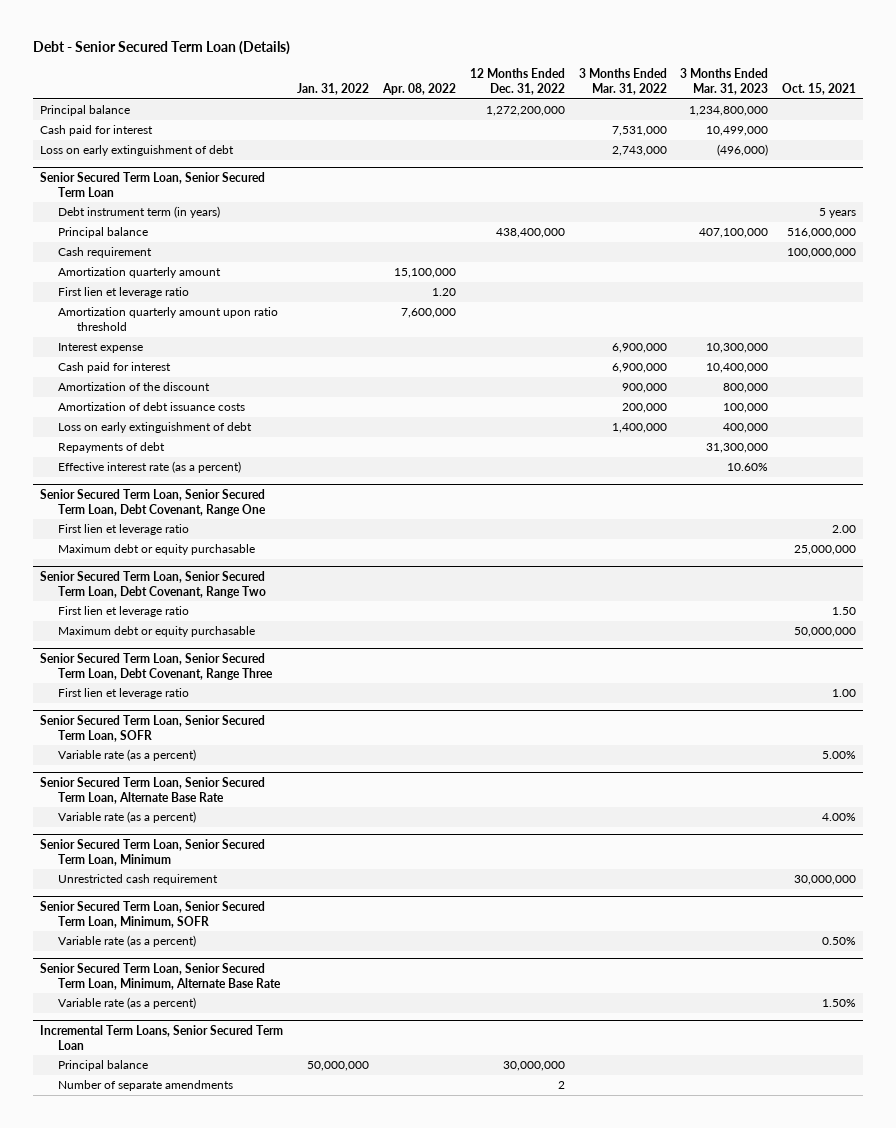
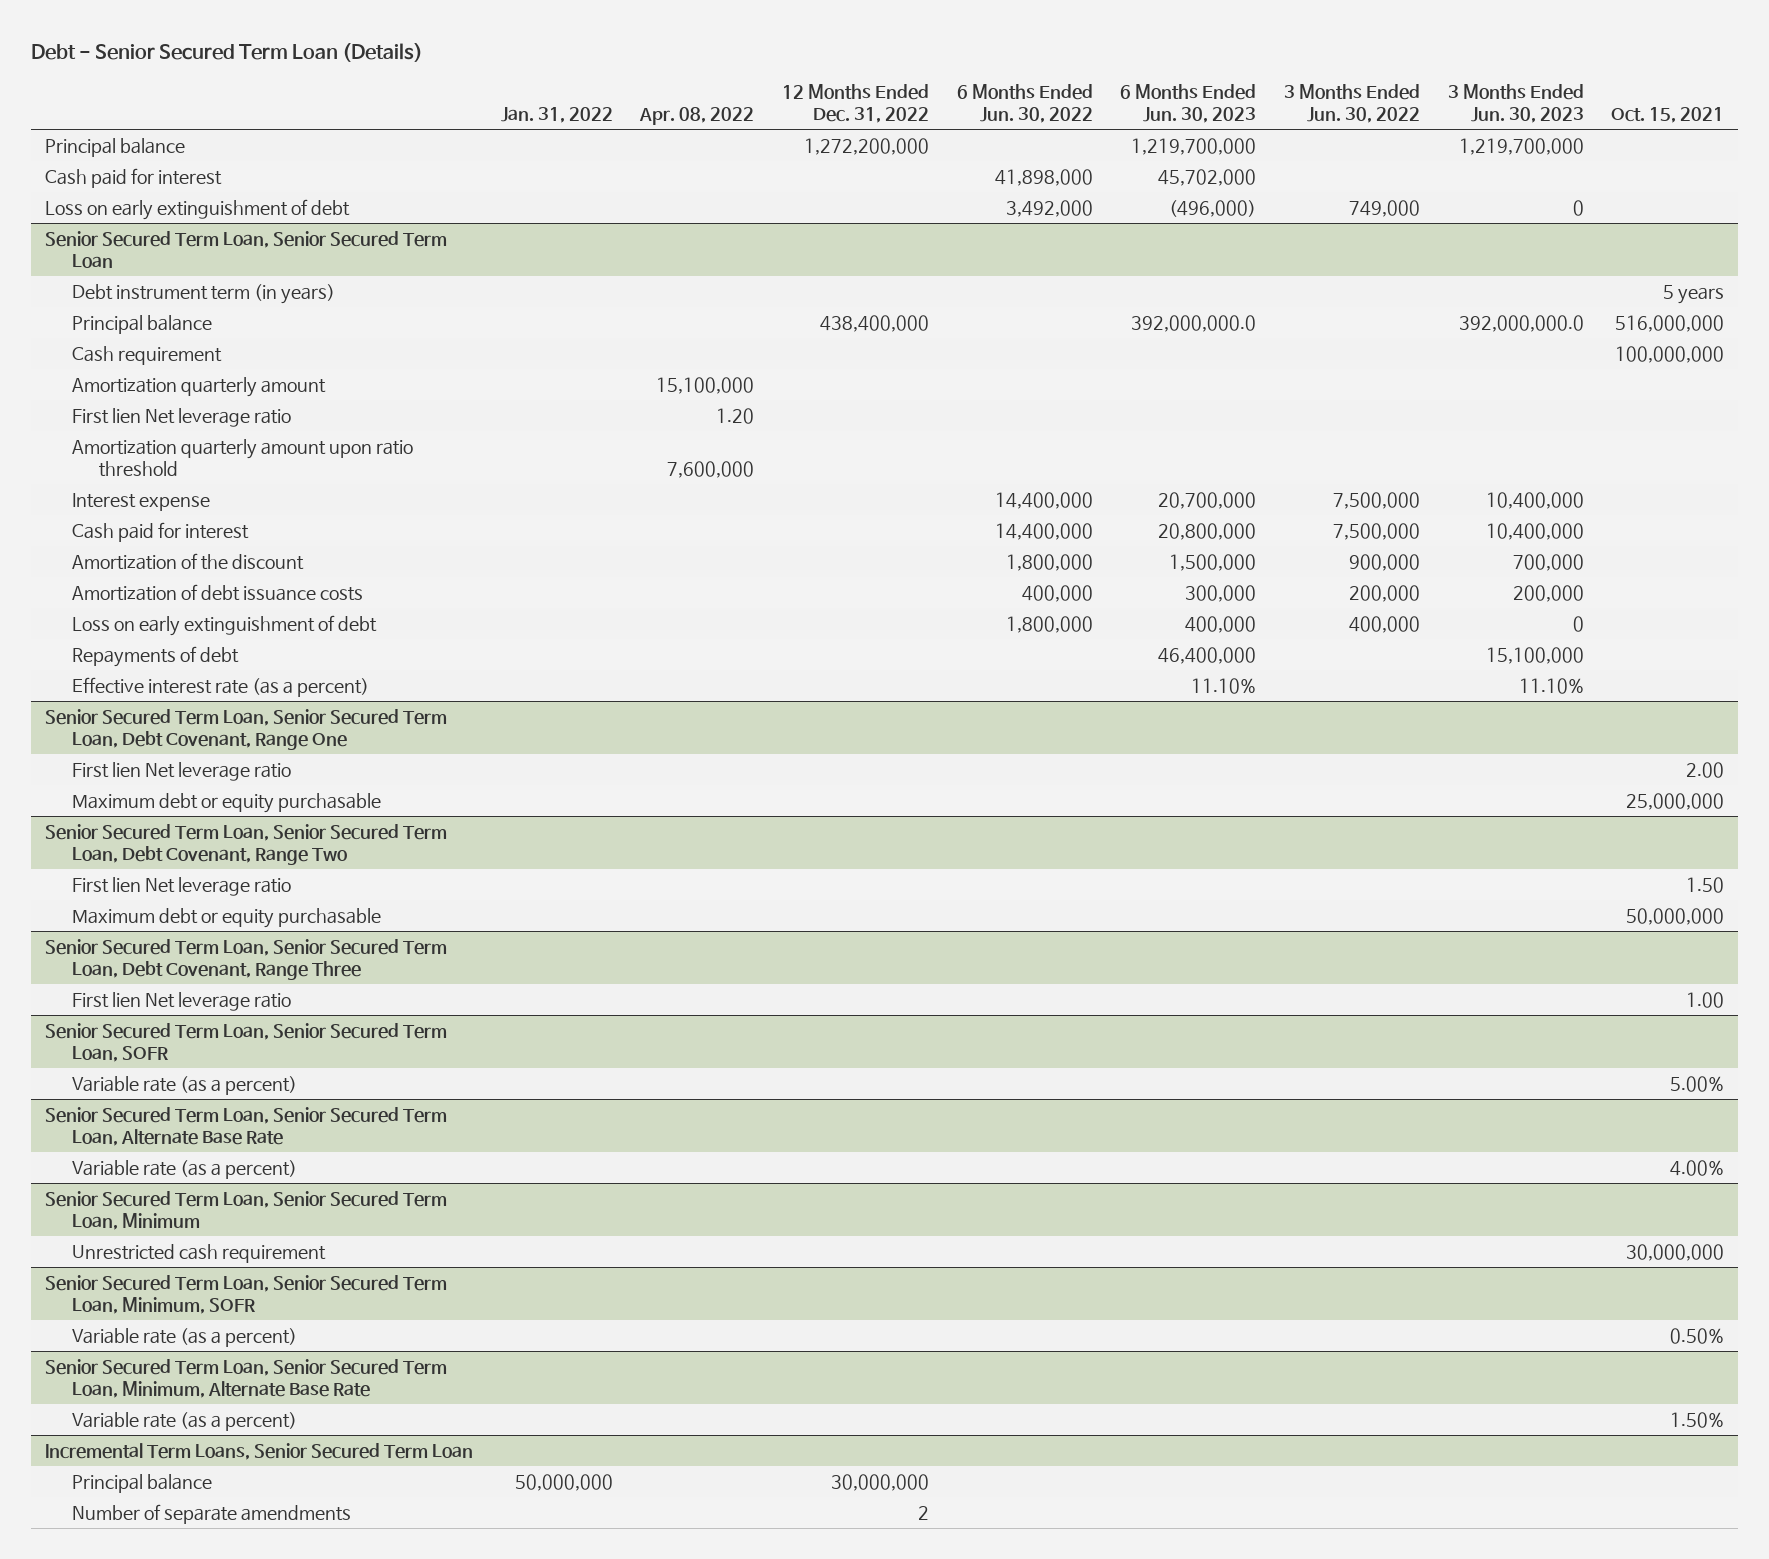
- | Jan. 31, 2022 | Apr. 08, 2022 | 12 Months Ended Dec. 31, 2022 | 3 Months Ended Mar. 31, 2022 | 3 Months Ended Mar. 31, 2023 | Oct. 15, 2021
+ | Jan. 31, 2022 | Apr. 08, 2022 | 12 Months Ended Dec. 31, 2022 | 6 Months Ended Jun. 30, 2022 | 6 Months Ended Jun. 30, 2023 | 3 Months Ended Jun. 30, 2022 | 3 Months Ended Jun. 30, 2023 | Oct. 15, 2021
@ Senior Secured Term Loan, Senior Secured Term Loan
- First lien et leverage ratio | | 1.20 | | | |
+ First lien Net leverage ratio | | 1.20 | | | | | |
@ Senior Secured Term Loan, Senior Secured Term Loan, Debt Covenant, Range One
- First lien et leverage ratio | | | | | | 2.00
+ First lien Net leverage ratio | | | | | | | | 2.00
@ Senior Secured Term Loan, Senior Secured Term Loan, Debt Covenant, Range Two
- First lien et leverage ratio | | | | | | 1.50
+ First lien Net leverage ratio | | | | | | | | 1.50
@ Senior Secured Term Loan, Senior Secured Term Loan, Debt Covenant, Range Three
- First lien et leverage ratio | | | | | | 1.00
+ First lien Net leverage ratio | | | | | | | | 1.00

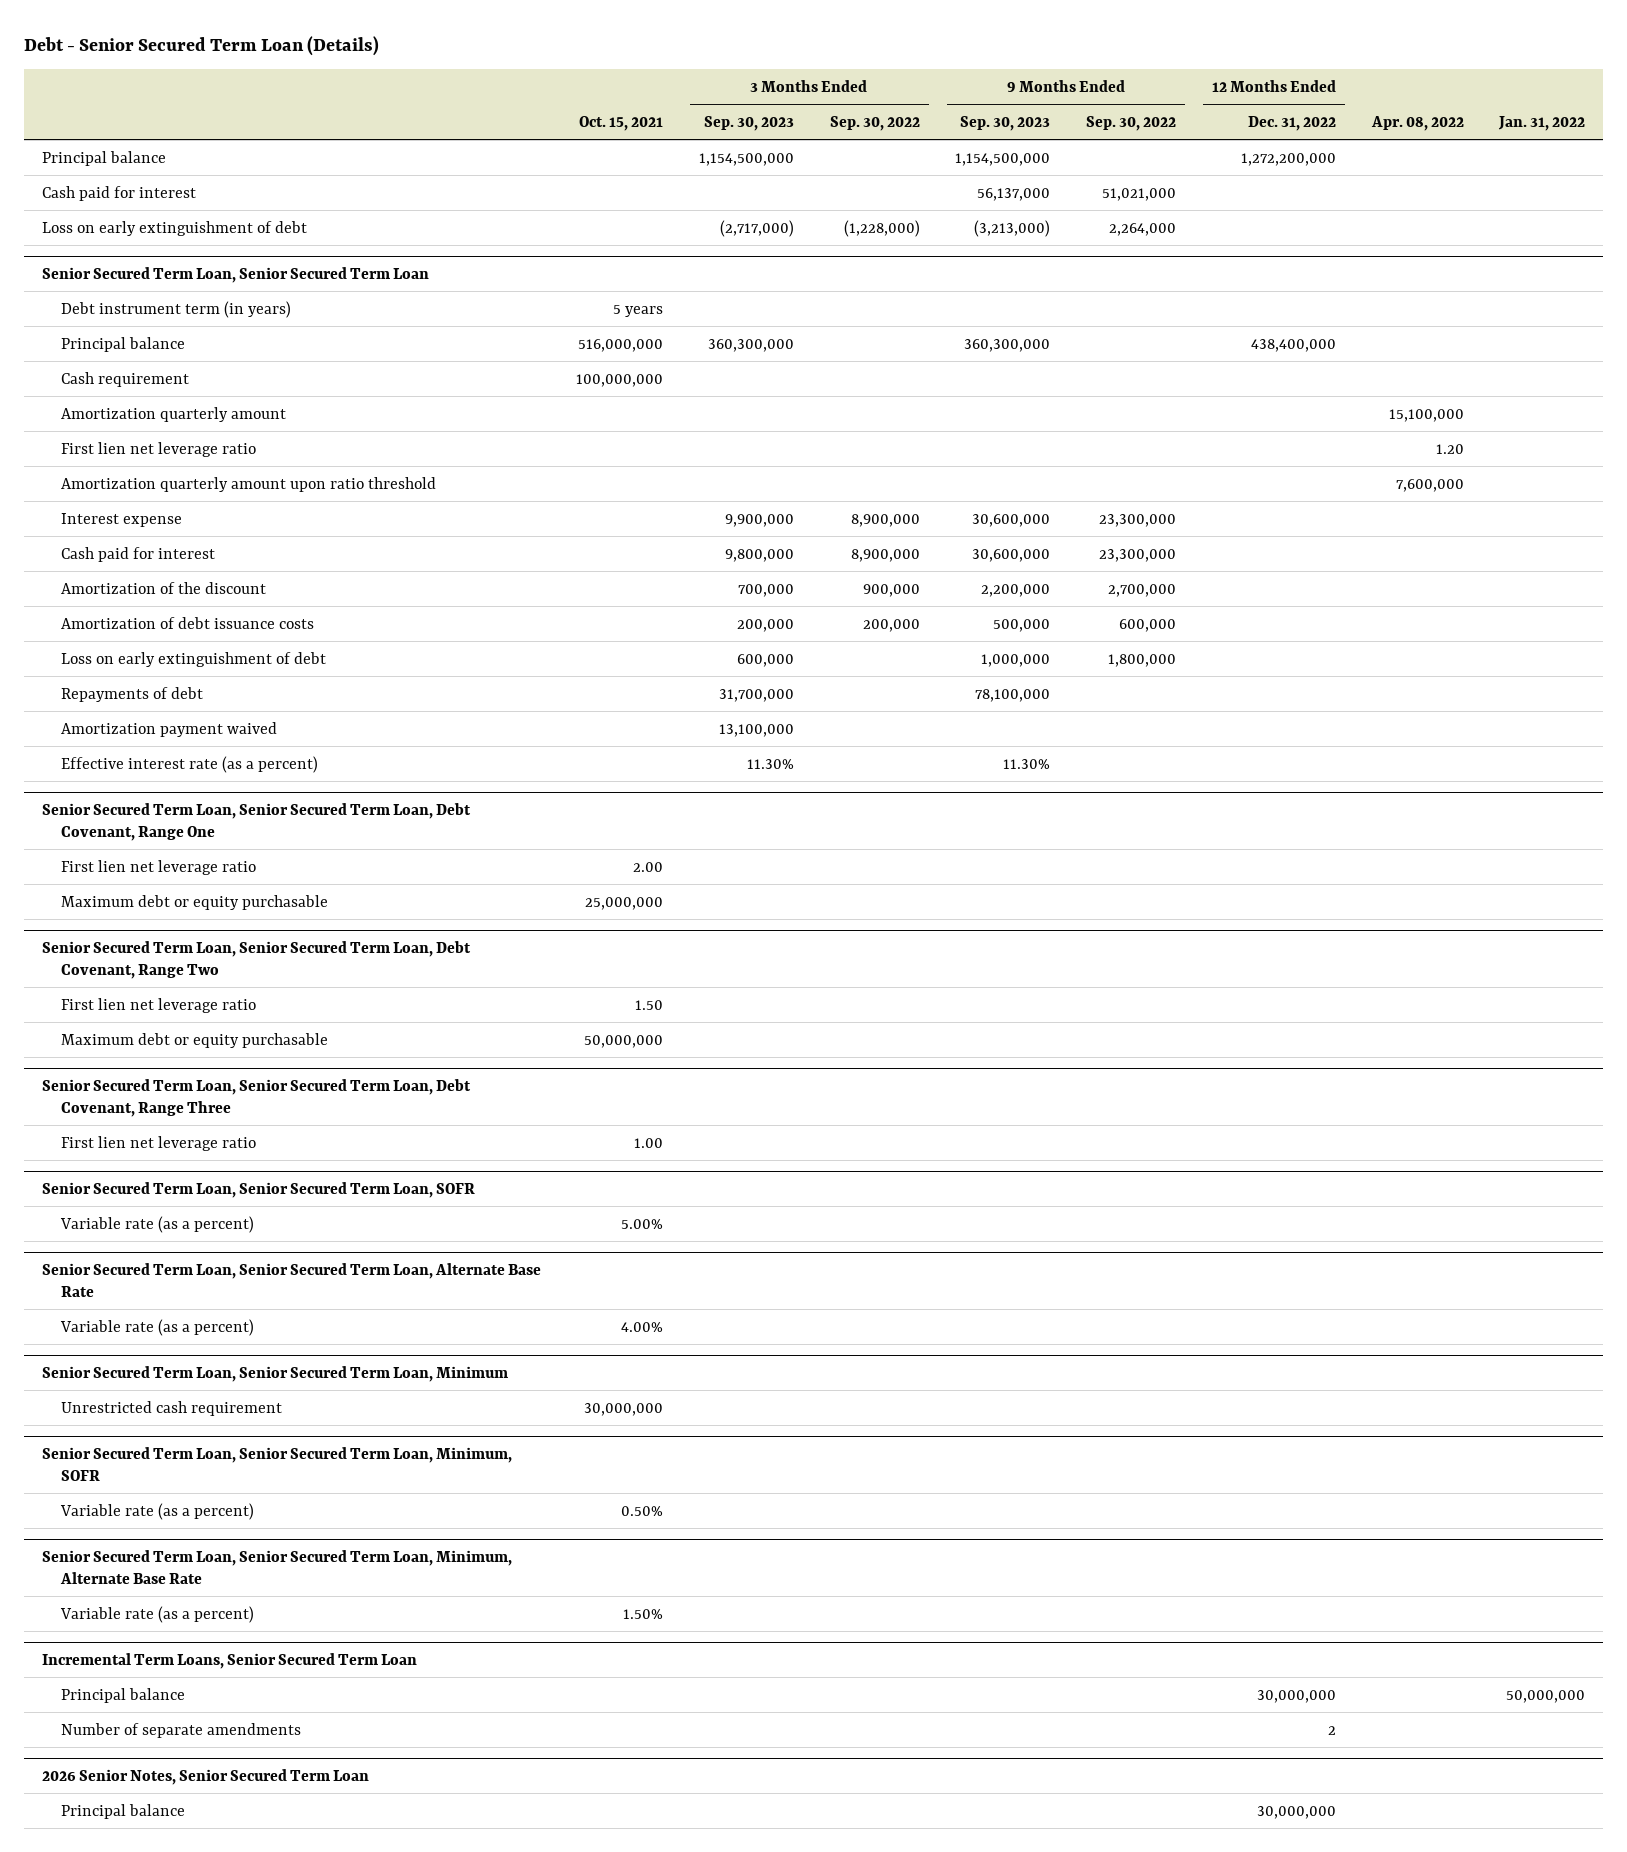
- | Jan. 31, 2022 | Apr. 08, 2022 | 12 Months Ended Dec. 31, 2022 | 6 Months Ended Jun. 30, 2022 | 6 Months Ended Jun. 30, 2023 | 3 Months Ended Jun. 30, 2022 | 3 Months Ended Jun. 30, 2023 | Oct. 15, 2021
+ | Oct. 15, 2021 | 3 Months Ended Sep. 30, 2023 | 3 Months Ended Sep. 30, 2022 | 9 Months Ended Sep. 30, 2023 | 9 Months Ended Sep. 30, 2022 | 12 Months Ended Dec. 31, 2022 | Apr. 08, 2022 | Jan. 31, 2022
@ Senior Secured Term Loan, Senior Secured Term Loan
- First lien Net leverage ratio | | 1.20 | | | | | |
+ First lien net leverage ratio | | | | | | | 1.20 |
+ Amortization payment waived | | 13,100,000 | | | | | |
@ Senior Secured Term Loan, Senior Secured Term Loan, Debt Covenant, Range One
- First lien Net leverage ratio | | | | | | | | 2.00
+ First lien net leverage ratio | 2.00 | | | | | | |
@ Senior Secured Term Loan, Senior Secured Term Loan, Debt Covenant, Range Two
- First lien Net leverage ratio | | | | | | | | 1.50
+ First lien net leverage ratio | 1.50 | | | | | | |
@ Senior Secured Term Loan, Senior Secured Term Loan, Debt Covenant, Range Three
- First lien Net leverage ratio | | | | | | | | 1.00
+ First lien net leverage ratio | 1.00 | | | | | | |
+ 2026 Senior Notes, Senior Secured Term Loan
+ Principal balance | | | | | | 30,000,000 | |

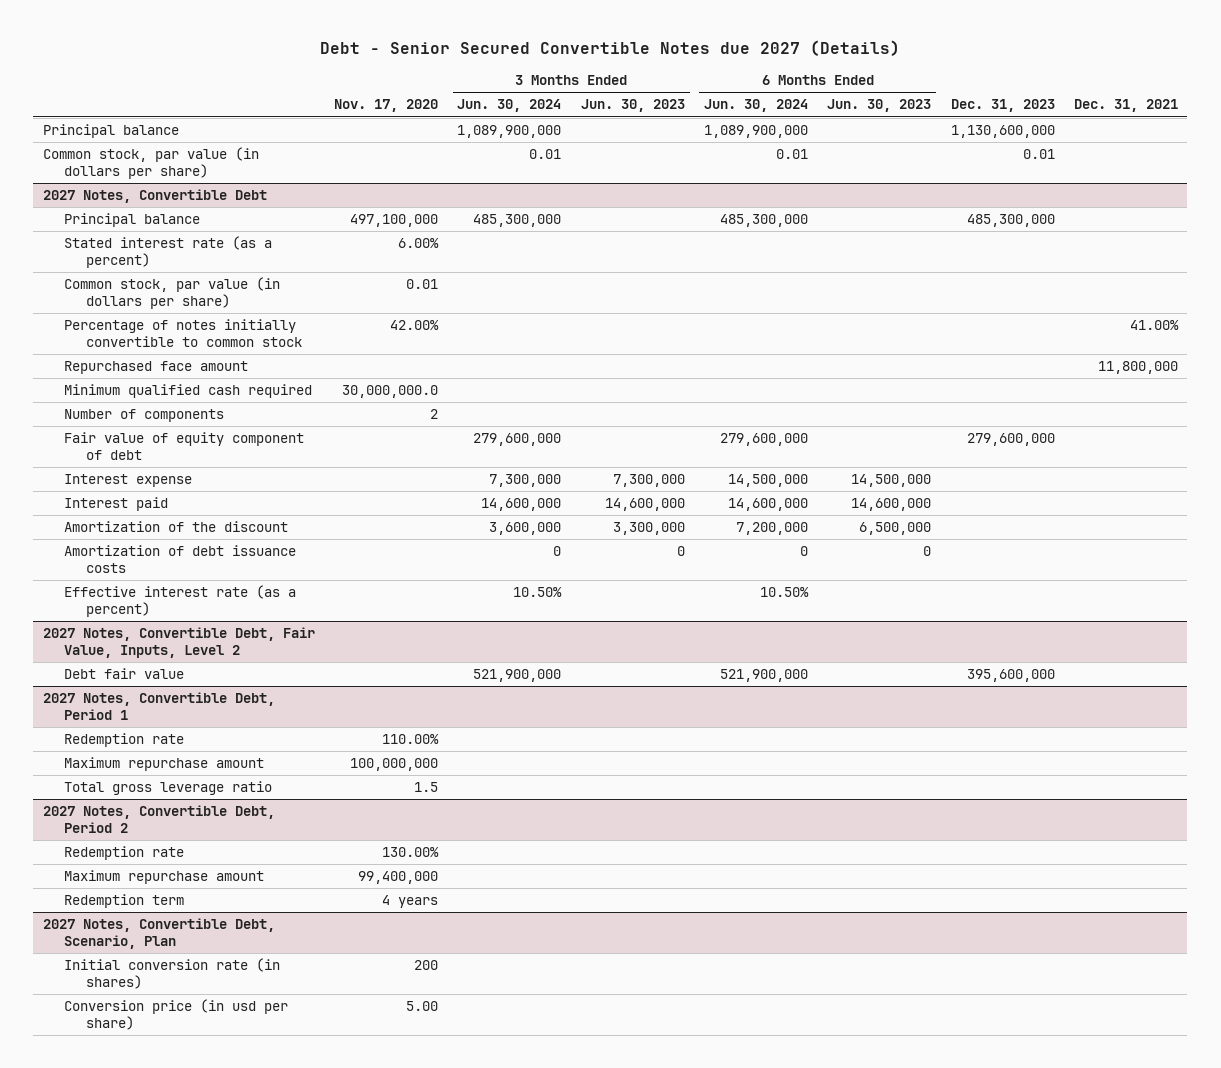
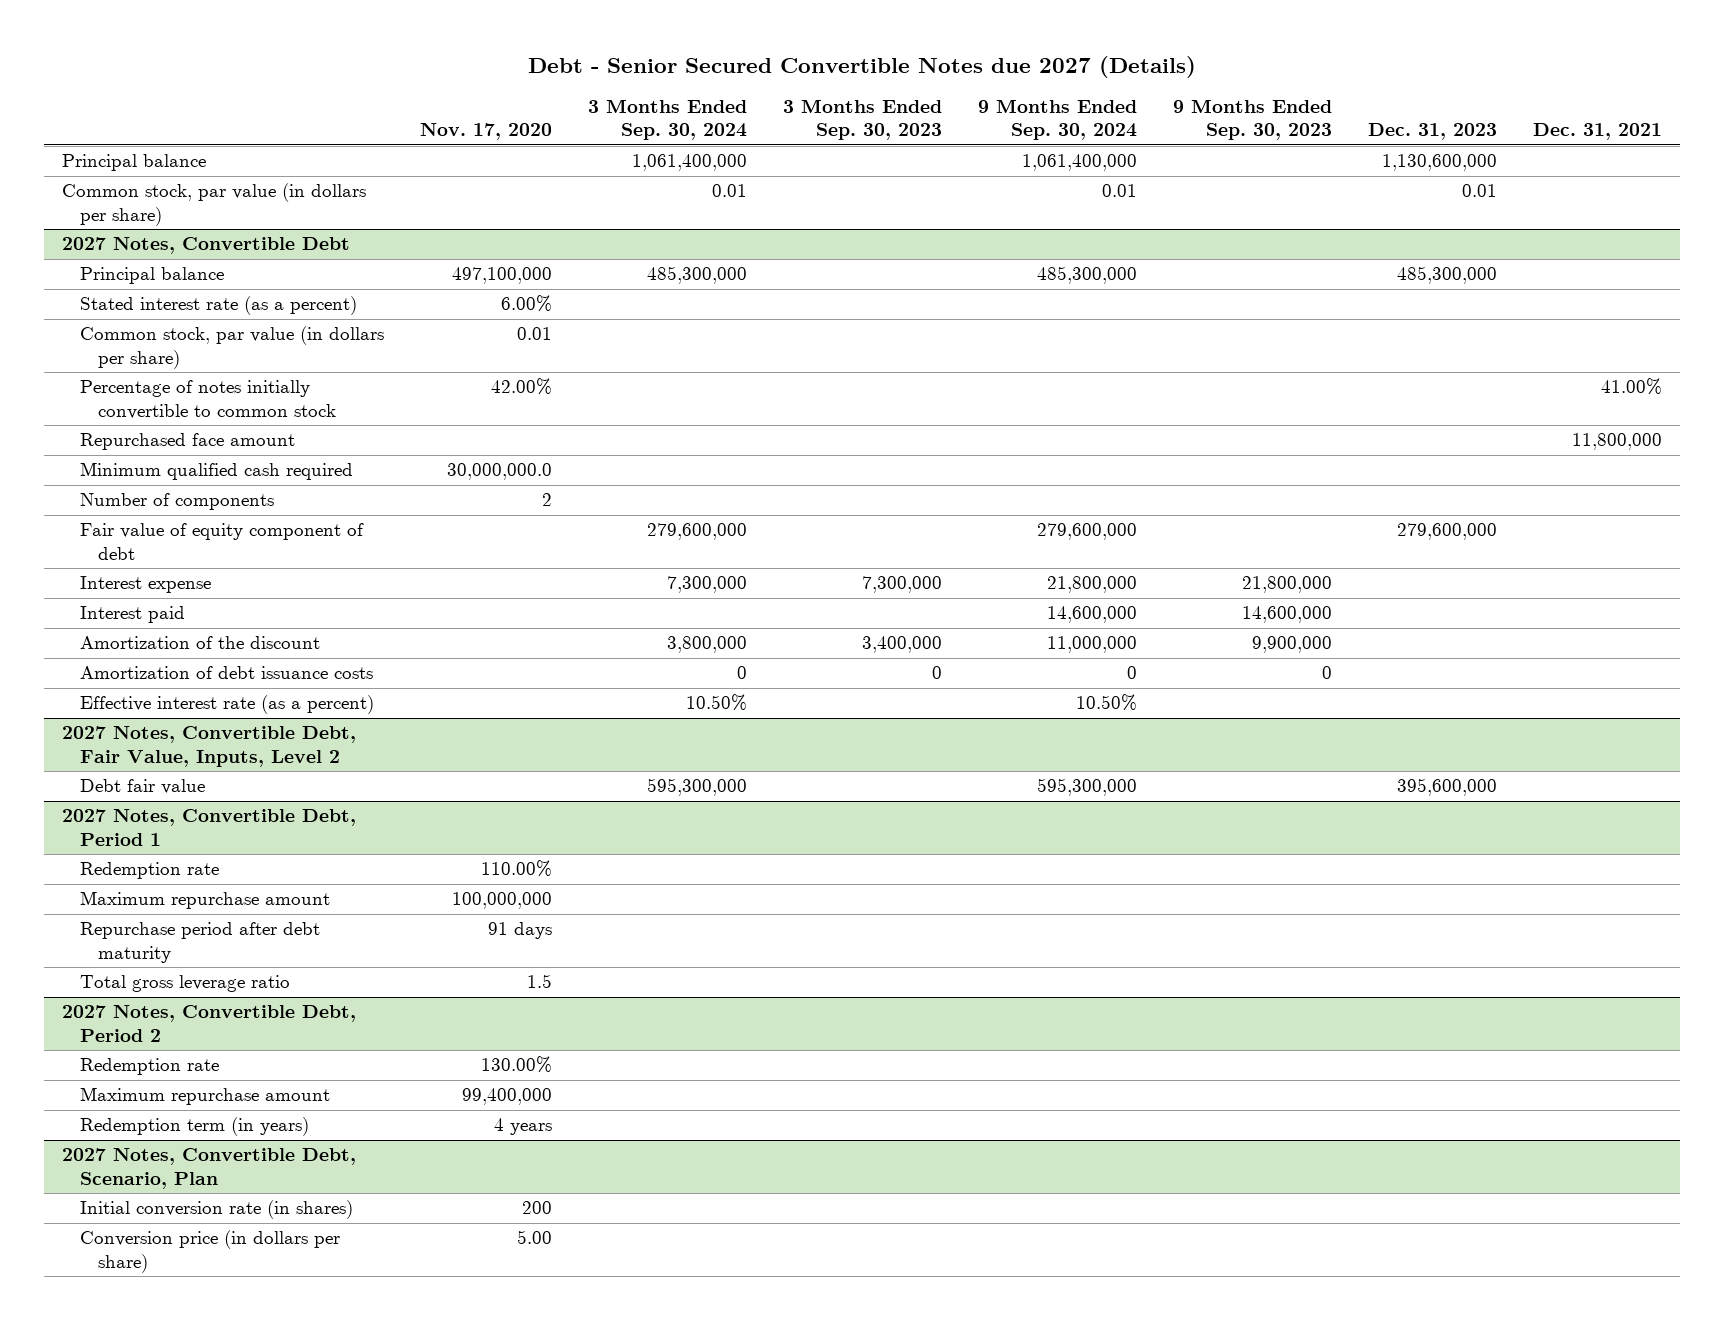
- | Nov. 17, 2020 | 3 Months Ended Jun. 30, 2024 | 3 Months Ended Jun. 30, 2023 | 6 Months Ended Jun. 30, 2024 | 6 Months Ended Jun. 30, 2023 | Dec. 31, 2023 | Dec. 31, 2021
+ | Nov. 17, 2020 | 3 Months Ended Sep. 30, 2024 | 3 Months Ended Sep. 30, 2023 | 9 Months Ended Sep. 30, 2024 | 9 Months Ended Sep. 30, 2023 | Dec. 31, 2023 | Dec. 31, 2021
@ 2027 Notes, Convertible Debt, Period 1
+ Repurchase period after debt maturity | 91 days | | | | | |
@ 2027 Notes, Convertible Debt, Period 2
- Redemption term | 4 years | | | | | |
+ Redemption term (in years) | 4 years | | | | | |
@ 2027 Notes, Convertible Debt, Scenario, Plan
- Conversion price (in usd per share) | 5.00 | | | | | |
+ Conversion price (in dollars per share) | 5.00 | | | | | |

